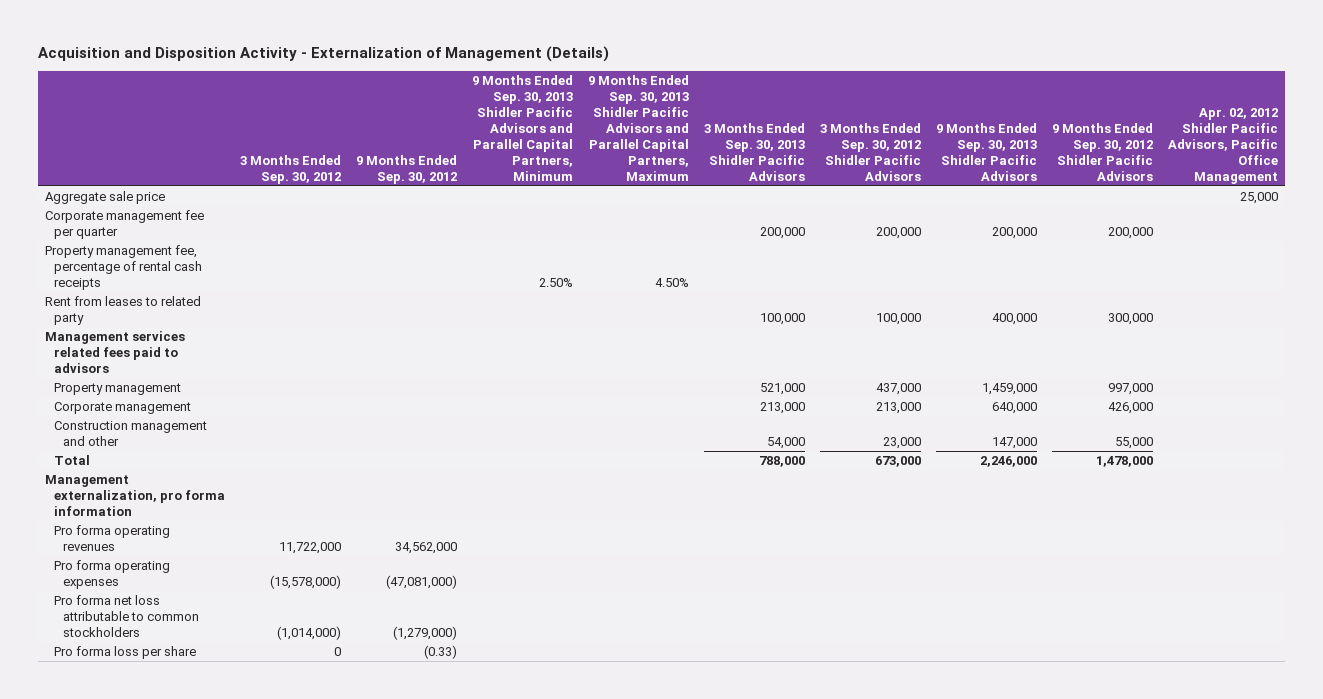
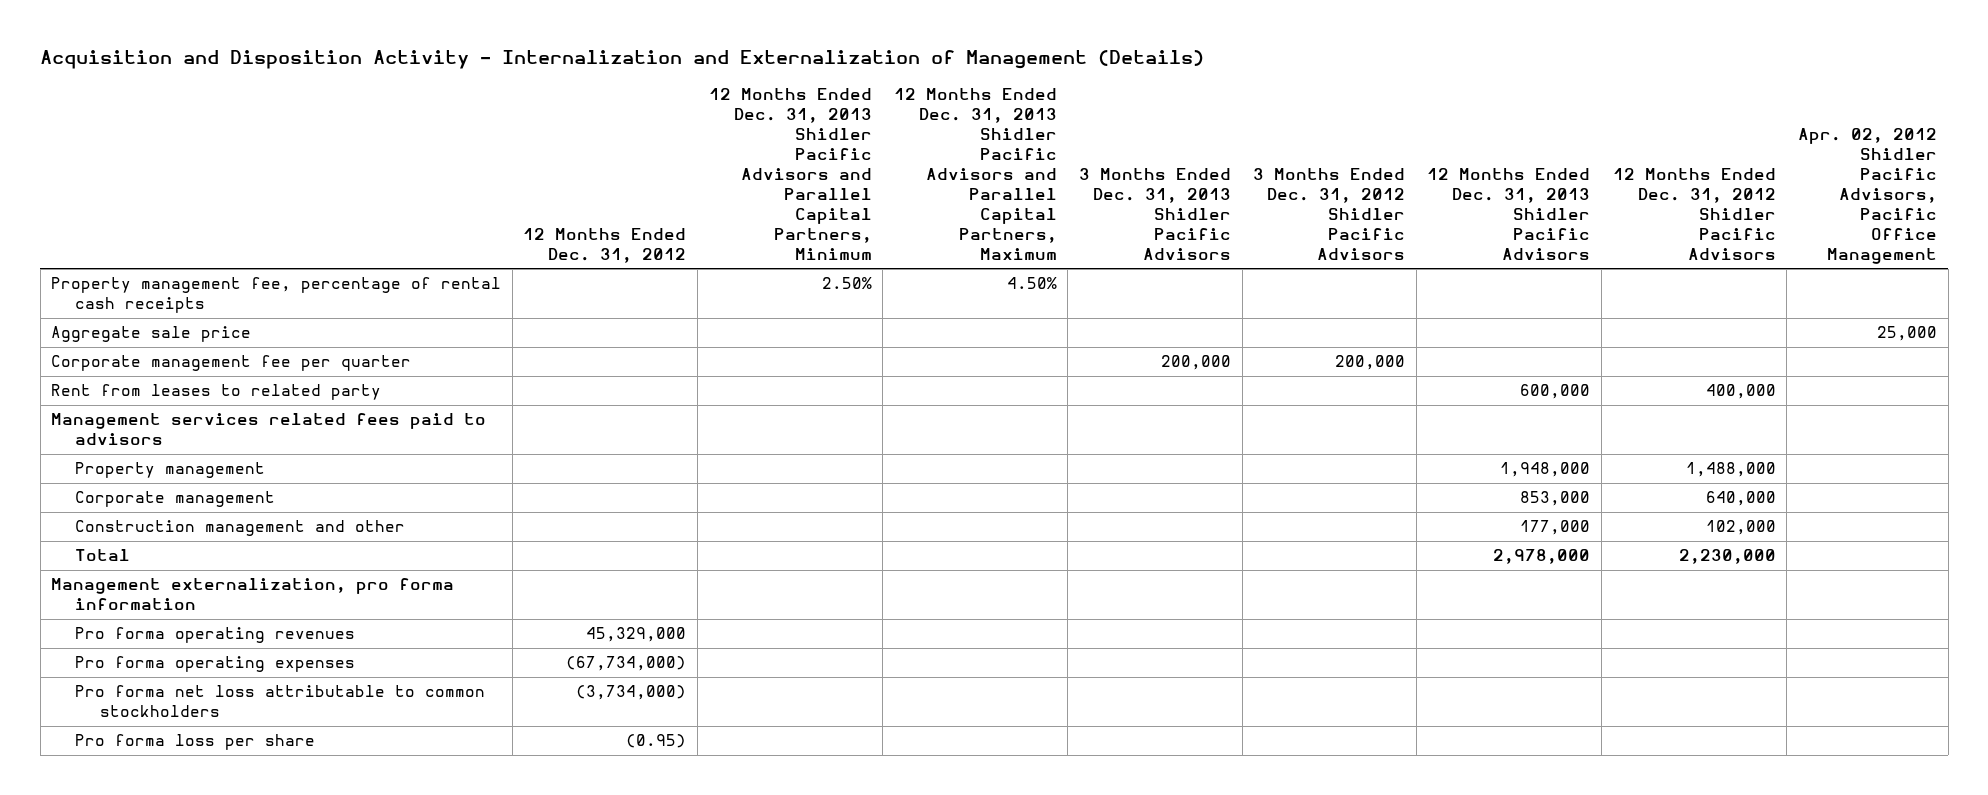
- Acquisition and Disposition Activity - Externalization of Management (Details)
+ Acquisition and Disposition Activity - Internalization and Externalization of Management (Details)
- | 3 Months Ended Sep. 30, 2012 | 9 Months Ended Sep. 30, 2012 | 9 Months Ended Sep. 30, 2013 Shidler Pacific Advisors and Parallel Capital Partners, Minimum | 9 Months Ended Sep. 30, 2013 Shidler Pacific Advisors and Parallel Capital Partners, Maximum | 3 Months Ended Sep. 30, 2013 Shidler Pacific Advisors | 3 Months Ended Sep. 30, 2012 Shidler Pacific Advisors | 9 Months Ended Sep. 30, 2013 Shidler Pacific Advisors | 9 Months Ended Sep. 30, 2012 Shidler Pacific Advisors | Apr. 02, 2012 Shidler Pacific Advisors, Pacific Office Management
+ | 12 Months Ended Dec. 31, 2012 | 12 Months Ended Dec. 31, 2013 Shidler Pacific Advisors and Parallel Capital Partners, Minimum | 12 Months Ended Dec. 31, 2013 Shidler Pacific Advisors and Parallel Capital Partners, Maximum | 3 Months Ended Dec. 31, 2013 Shidler Pacific Advisors | 3 Months Ended Dec. 31, 2012 Shidler Pacific Advisors | 12 Months Ended Dec. 31, 2013 Shidler Pacific Advisors | 12 Months Ended Dec. 31, 2012 Shidler Pacific Advisors | Apr. 02, 2012 Shidler Pacific Advisors, Pacific Office Management
moved up: Property management fee, percentage of rental cash receipts | | 2.50% | 4.50% | | | | |

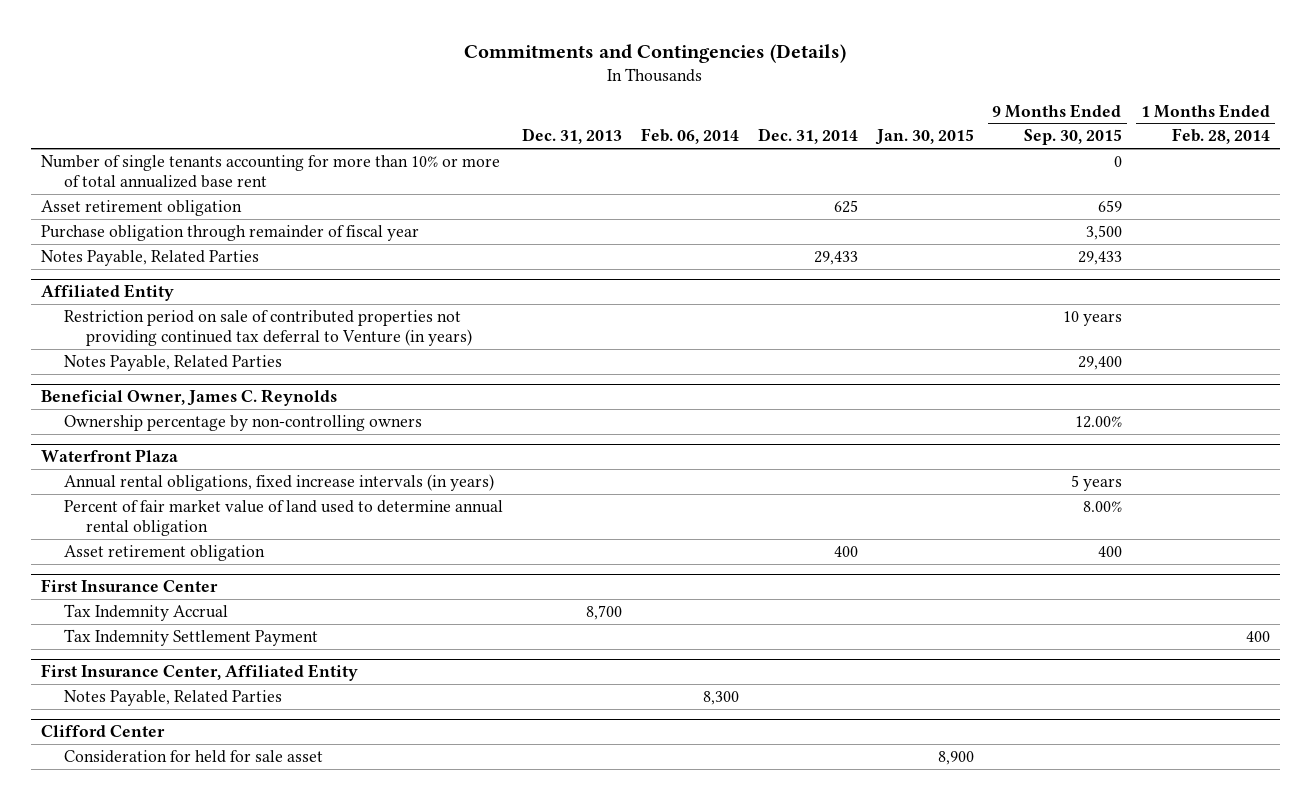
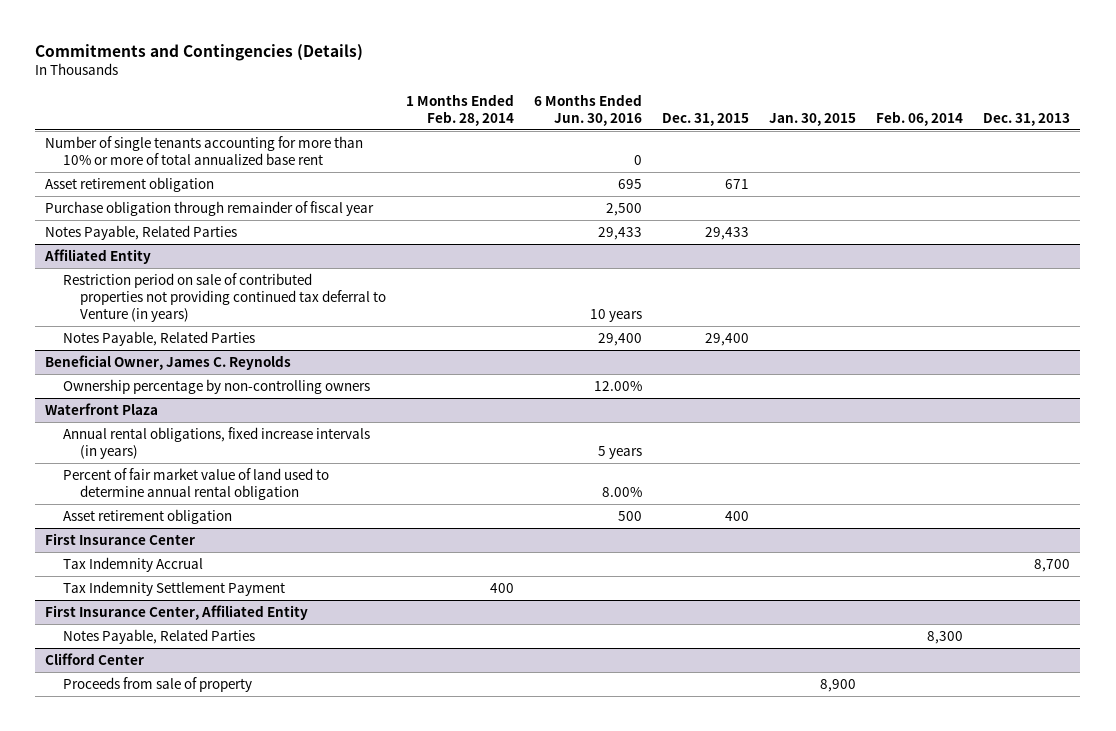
- | Dec. 31, 2013 | Feb. 06, 2014 | Dec. 31, 2014 | Jan. 30, 2015 | 9 Months Ended Sep. 30, 2015 | 1 Months Ended Feb. 28, 2014
+ | 1 Months Ended Feb. 28, 2014 | 6 Months Ended Jun. 30, 2016 | Dec. 31, 2015 | Jan. 30, 2015 | Feb. 06, 2014 | Dec. 31, 2013
@ Clifford Center
- Consideration for held for sale asset | | | | 8,900 | |
+ Proceeds from sale of property | | | | 8,900 | |

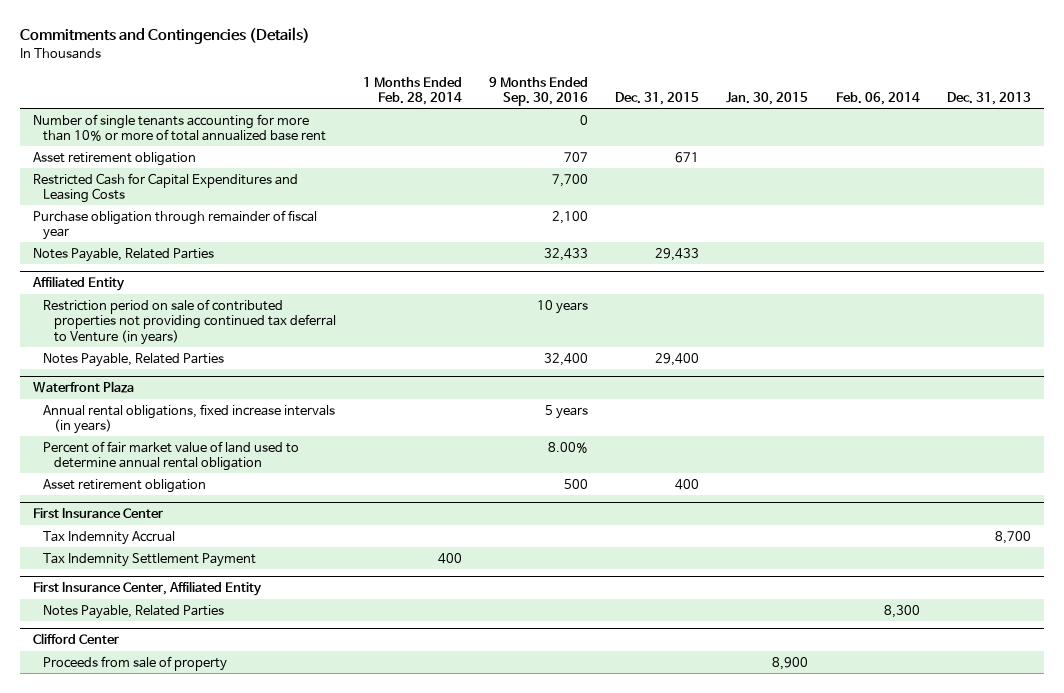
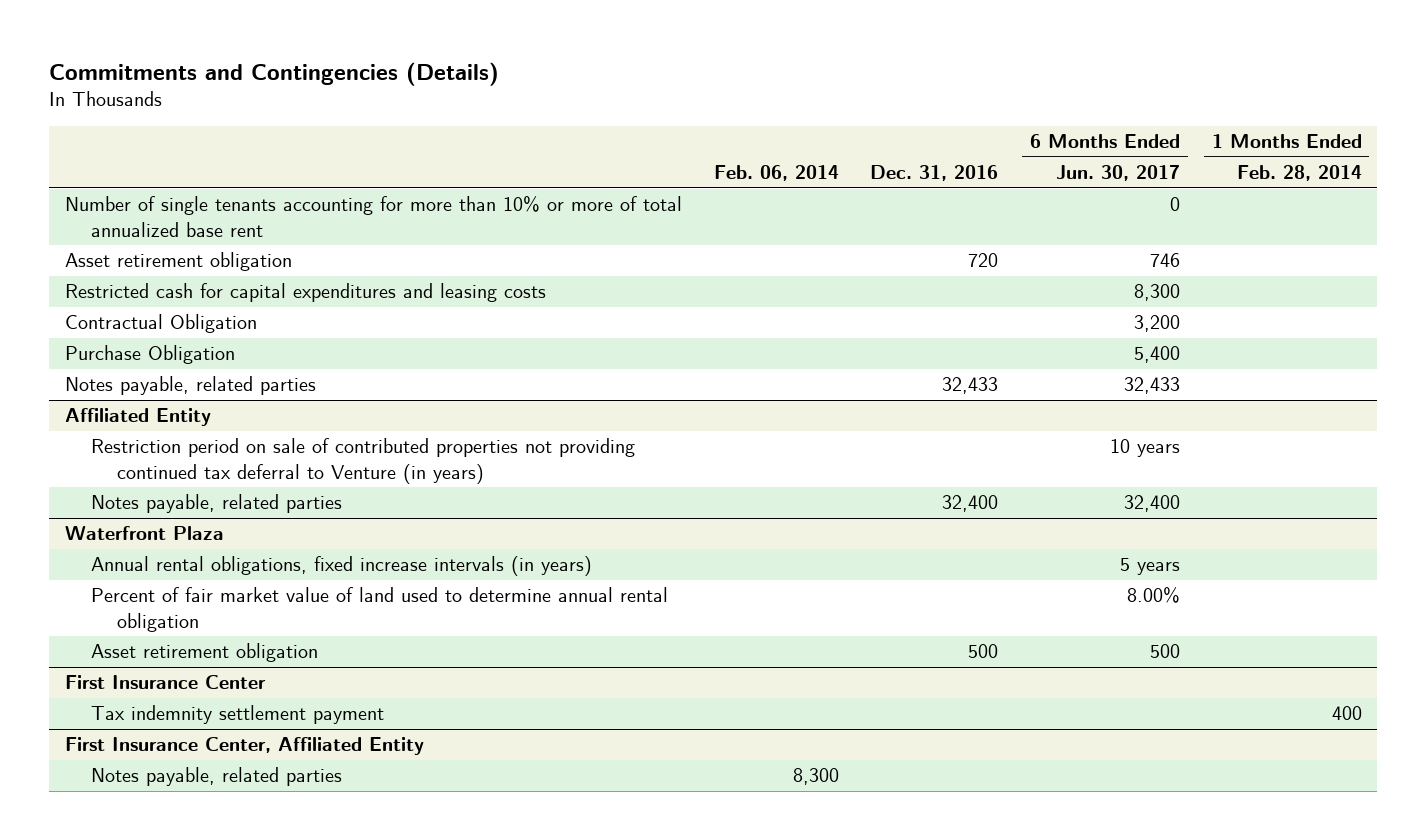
- | 1 Months Ended Feb. 28, 2014 | 9 Months Ended Sep. 30, 2016 | Dec. 31, 2015 | Jan. 30, 2015 | Feb. 06, 2014 | Dec. 31, 2013
+ | Feb. 06, 2014 | Dec. 31, 2016 | 6 Months Ended Jun. 30, 2017 | 1 Months Ended Feb. 28, 2014
- Restricted Cash for Capital Expenditures and Leasing Costs | | 7,700 | | | |
- Purchase obligation through remainder of fiscal year | | 2,100 | | | |
- Notes Payable, Related Parties | | 32,433 | 29,433 | | |
+ Restricted cash for capital expenditures and leasing costs | | | 8,300 |
+ Contractual Obligation | | | 3,200 |
+ Purchase Obligation | | | 5,400 |
+ Notes payable, related parties | | 32,433 | 32,433 |
@ Affiliated Entity
- Notes Payable, Related Parties | | 32,400 | 29,400 | | |
+ Notes payable, related parties | | 32,400 | 32,400 |
@ First Insurance Center
- Tax Indemnity Accrual | | | | | | 8,700
- Tax Indemnity Settlement Payment | 400 | | | | |
+ Tax indemnity settlement payment | | | | 400
@ First Insurance Center, Affiliated Entity
- Notes Payable, Related Parties | | | | | 8,300 |
- Clifford Center
- Proceeds from sale of property | | | | 8,900 | |
@ First Insurance Center, Affiliated Entity
+ Notes payable, related parties | 8,300 | | |

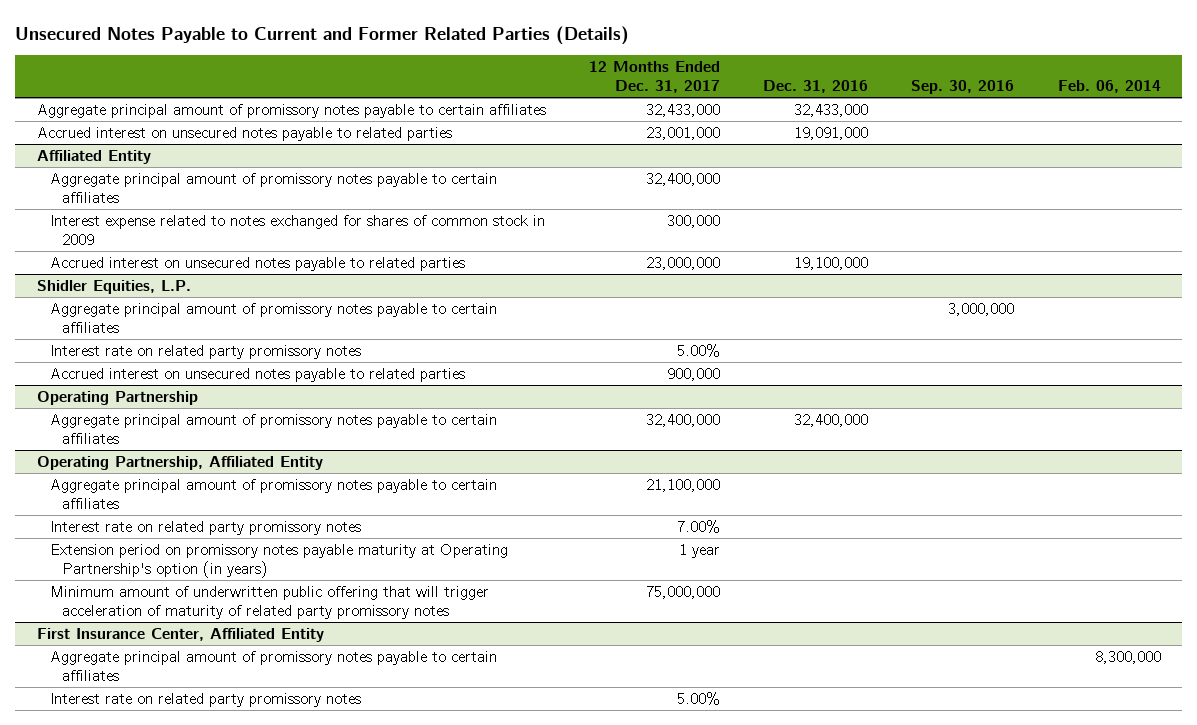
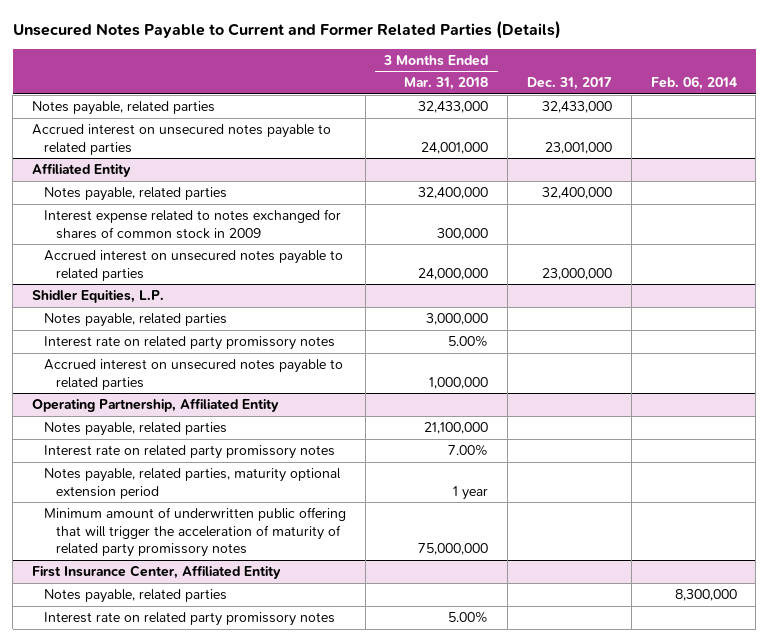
- | 12 Months Ended Dec. 31, 2017 | Dec. 31, 2016 | Sep. 30, 2016 | Feb. 06, 2014
+ | 3 Months Ended Mar. 31, 2018 | Dec. 31, 2017 | Feb. 06, 2014
- Aggregate principal amount of promissory notes payable to certain affiliates | 32,433,000 | 32,433,000 | |
+ Notes payable, related parties | 32,433,000 | 32,433,000 |
@ Affiliated Entity
- Aggregate principal amount of promissory notes payable to certain affiliates | 32,400,000 | | |
+ Notes payable, related parties | 32,400,000 | 32,400,000 |
@ Shidler Equities, L.P.
- Aggregate principal amount of promissory notes payable to certain affiliates | | | 3,000,000 |
+ Notes payable, related parties | 3,000,000 | |
- Operating Partnership
- Aggregate principal amount of promissory notes payable to certain affiliates | 32,400,000 | 32,400,000 | |
@ Operating Partnership, Affiliated Entity
- Aggregate principal amount of promissory notes payable to certain affiliates | 21,100,000 | | |
+ Notes payable, related parties | 21,100,000 | |
- Extension period on promissory notes payable maturity at Operating Partnership's option (in years) | 1 year | | |
- Minimum amount of underwritten public offering that will trigger acceleration of maturity of related party promissory notes | 75,000,000 | | |
+ Notes payable, related parties, maturity optional extension period | 1 year | |
+ Minimum amount of underwritten public offering that will trigger the acceleration of maturity of related party promissory notes | 75,000,000 | |
@ First Insurance Center, Affiliated Entity
- Aggregate principal amount of promissory notes payable to certain affiliates | | | | 8,300,000
+ Notes payable, related parties | | | 8,300,000

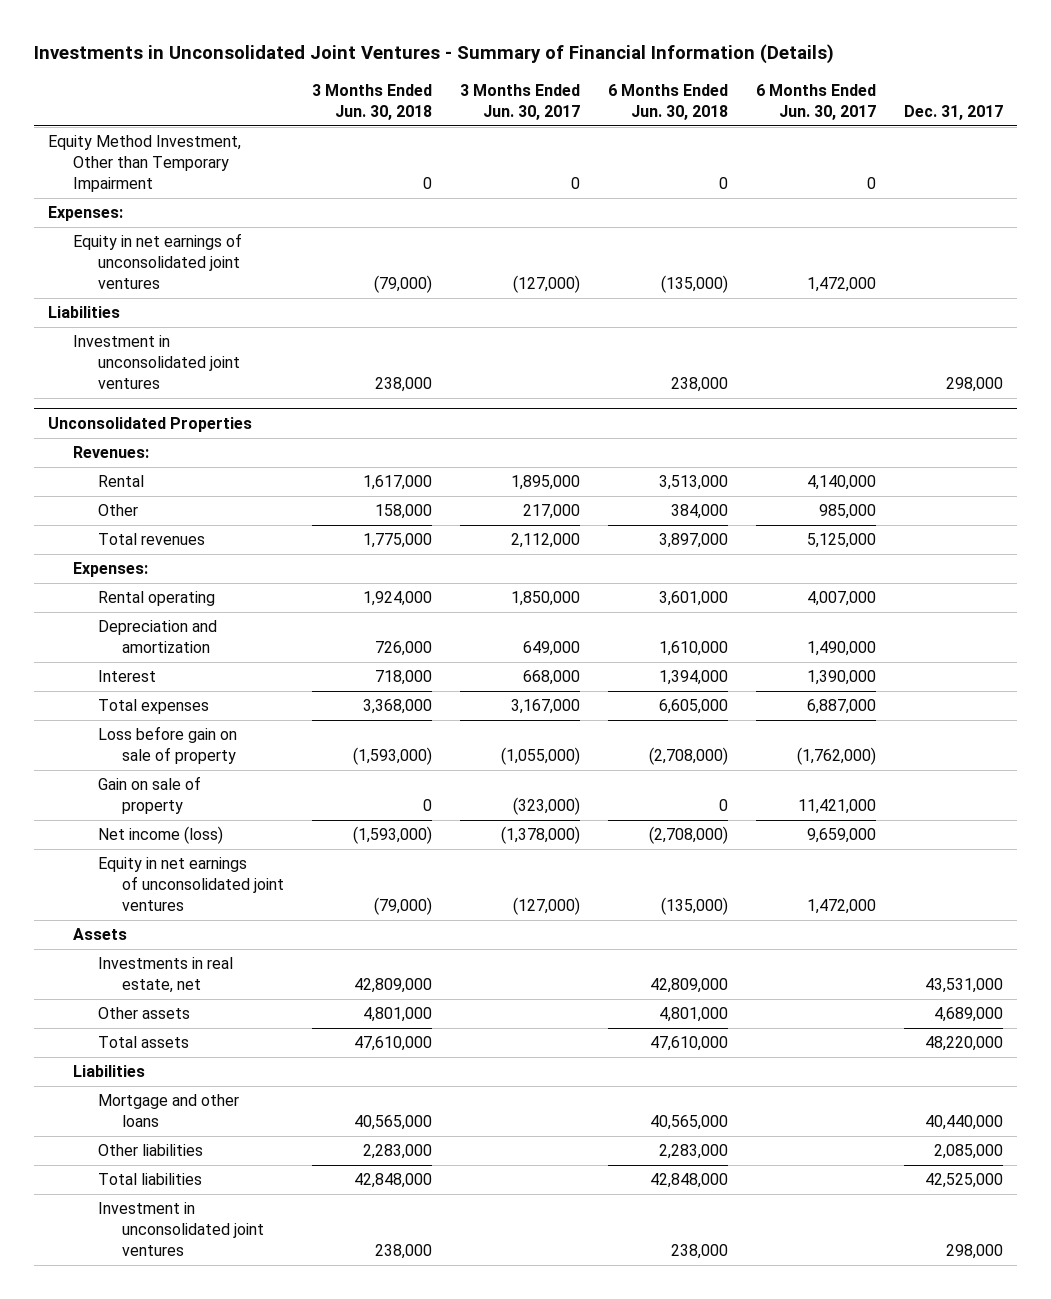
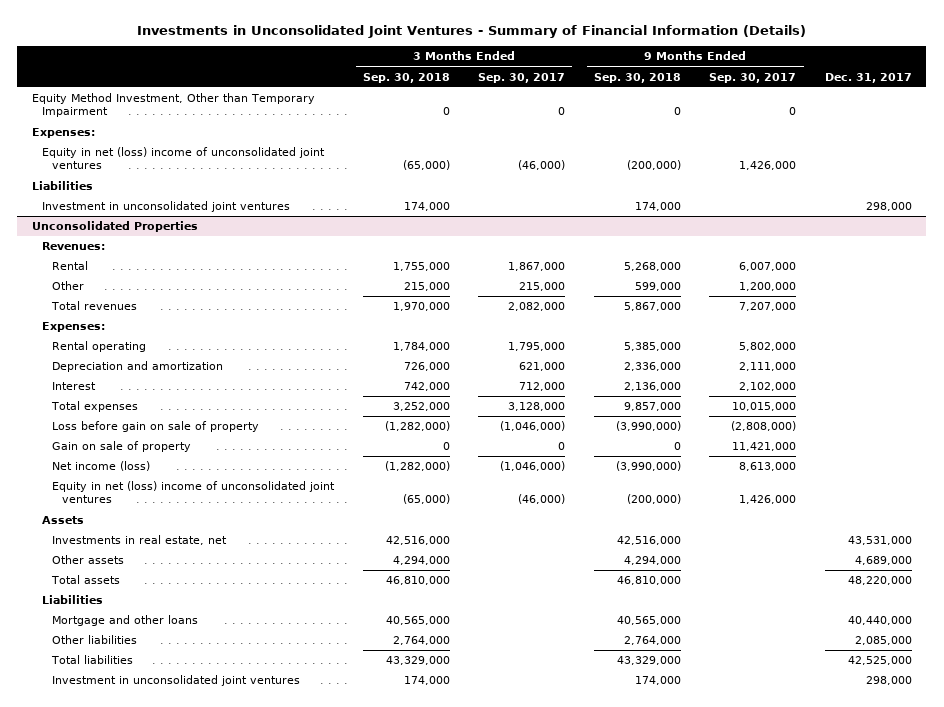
- | 3 Months Ended Jun. 30, 2018 | 3 Months Ended Jun. 30, 2017 | 6 Months Ended Jun. 30, 2018 | 6 Months Ended Jun. 30, 2017 | Dec. 31, 2017
+ | 3 Months Ended Sep. 30, 2018 | 3 Months Ended Sep. 30, 2017 | 9 Months Ended Sep. 30, 2018 | 9 Months Ended Sep. 30, 2017 | Dec. 31, 2017
- Equity in net earnings of unconsolidated joint ventures | (79,000) | (127,000) | (135,000) | 1,472,000 |
+ Equity in net (loss) income of unconsolidated joint ventures | (65,000) | (46,000) | (200,000) | 1,426,000 |
@ Unconsolidated Properties
- Equity in net earnings of unconsolidated joint ventures | (79,000) | (127,000) | (135,000) | 1,472,000 |
+ Equity in net (loss) income of unconsolidated joint ventures | (65,000) | (46,000) | (200,000) | 1,426,000 |

